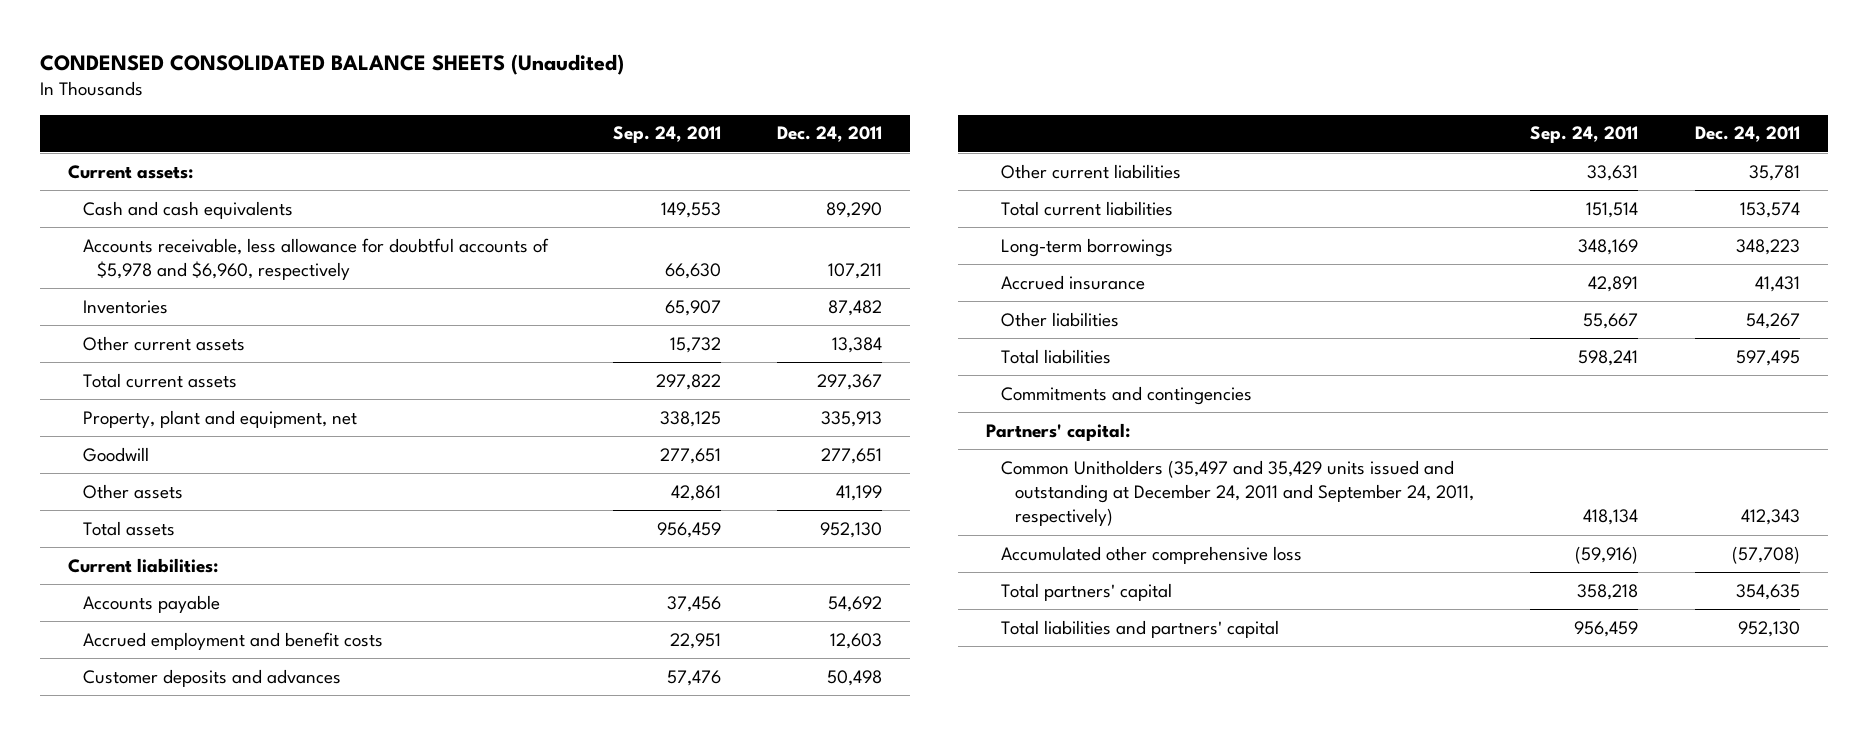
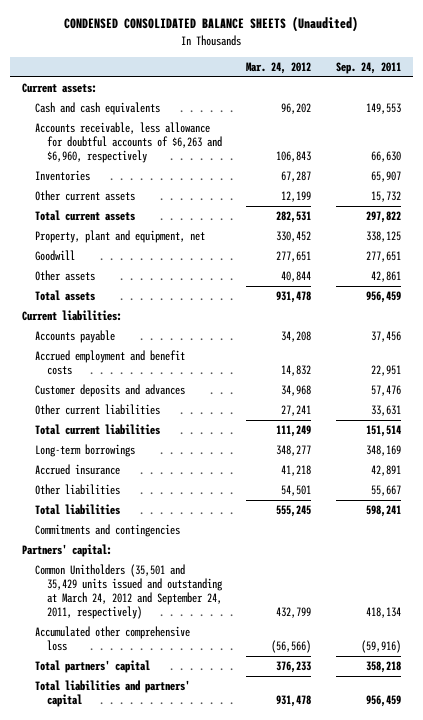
- | Sep. 24, 2011 | Dec. 24, 2011
+ | Mar. 24, 2012 | Sep. 24, 2011
- Accounts receivable, less allowance for doubtful accounts of $5,978 and $6,960, respectively | 66,630 | 107,211
+ Accounts receivable, less allowance for doubtful accounts of $6,263 and $6,960, respectively | 106,843 | 66,630
- Common Unitholders (35,497 and 35,429 units issued and outstanding at December 24, 2011 and September 24, 2011, respectively) | 418,134 | 412,343
+ Common Unitholders (35,501 and 35,429 units issued and outstanding at March 24, 2012 and September 24, 2011, respectively) | 432,799 | 418,134

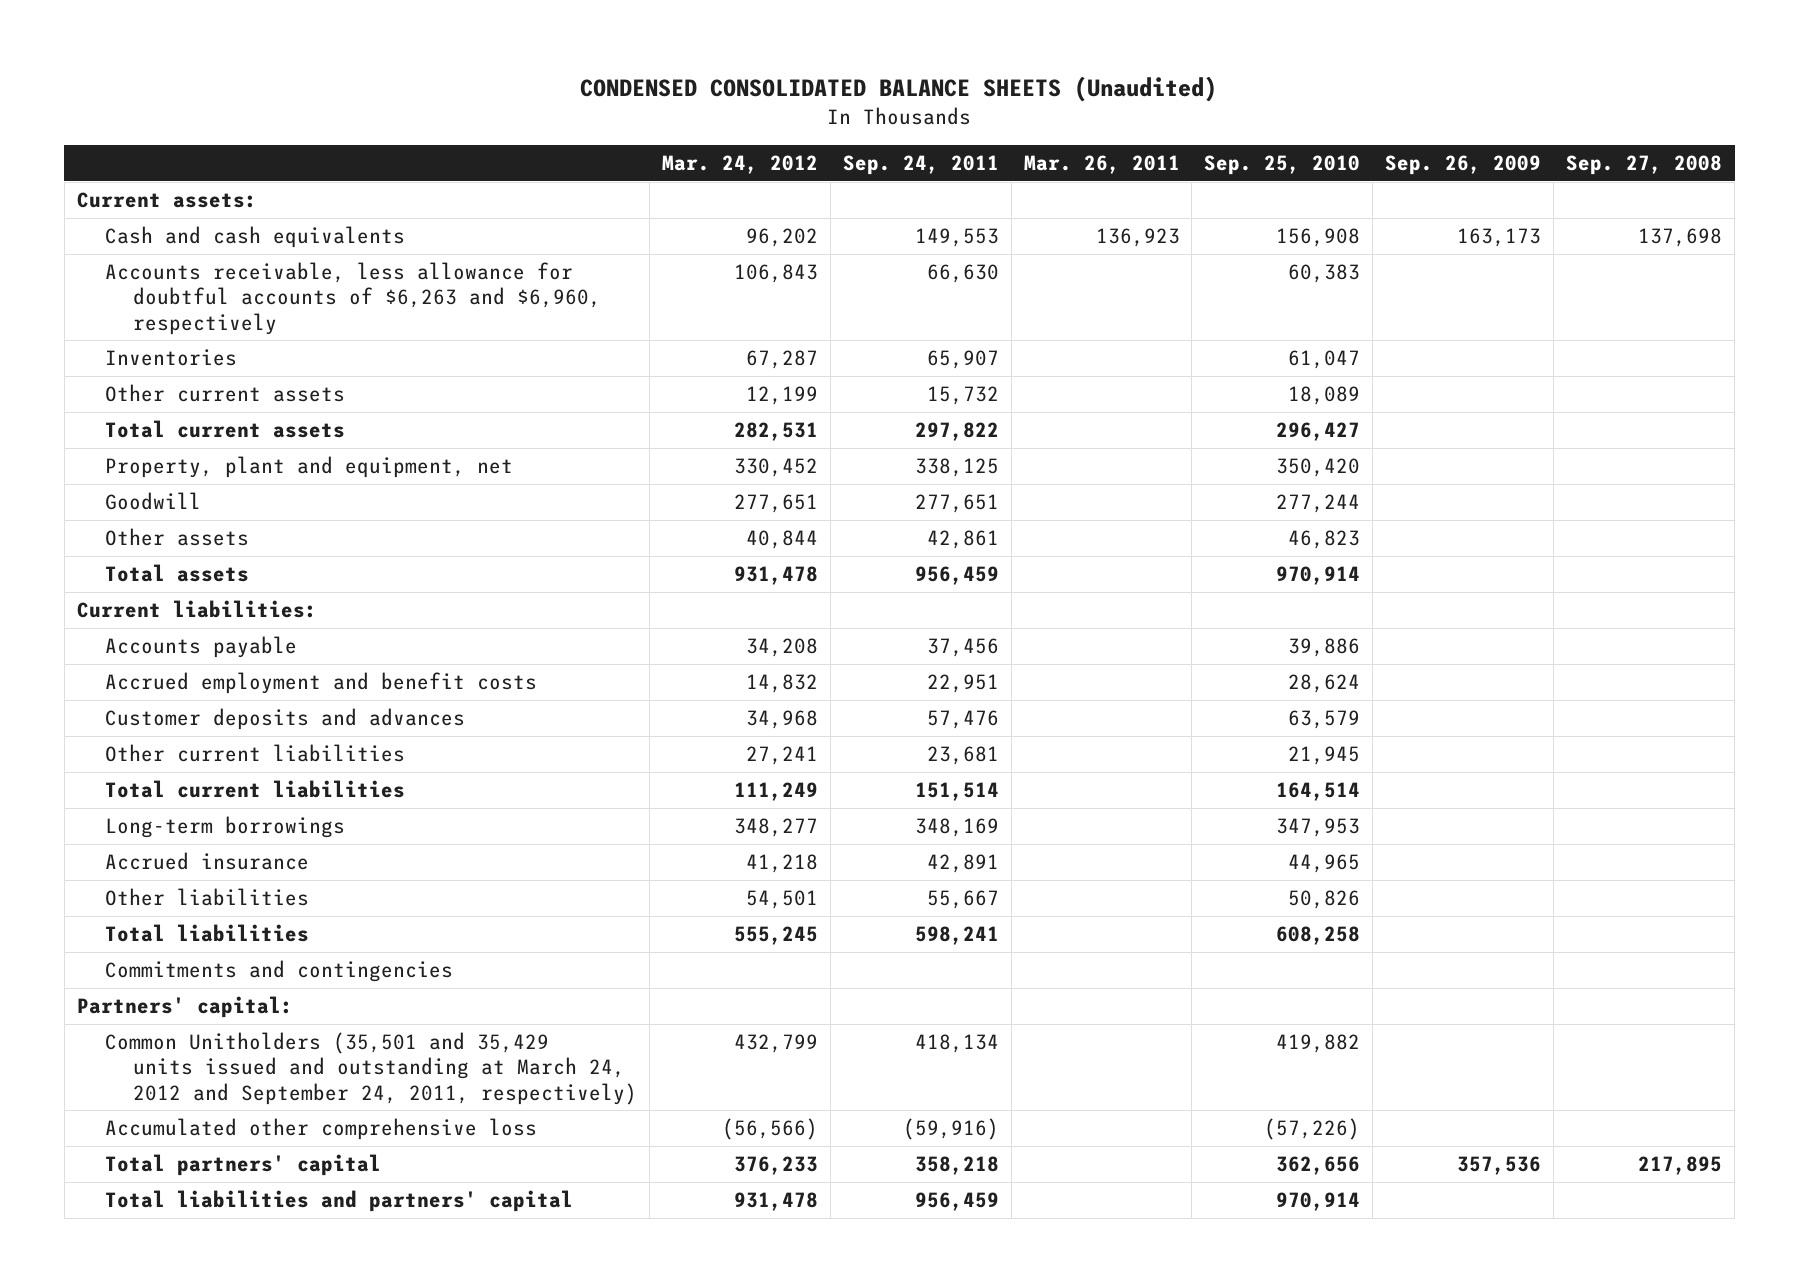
- | Mar. 24, 2012 | Sep. 24, 2011
+ | Mar. 24, 2012 | Sep. 24, 2011 | Mar. 26, 2011 | Sep. 25, 2010 | Sep. 26, 2009 | Sep. 27, 2008
- Other current liabilities | 27,241 | 33,631
+ Other current liabilities | 27,241 | 23,681 | | 21,945 | |

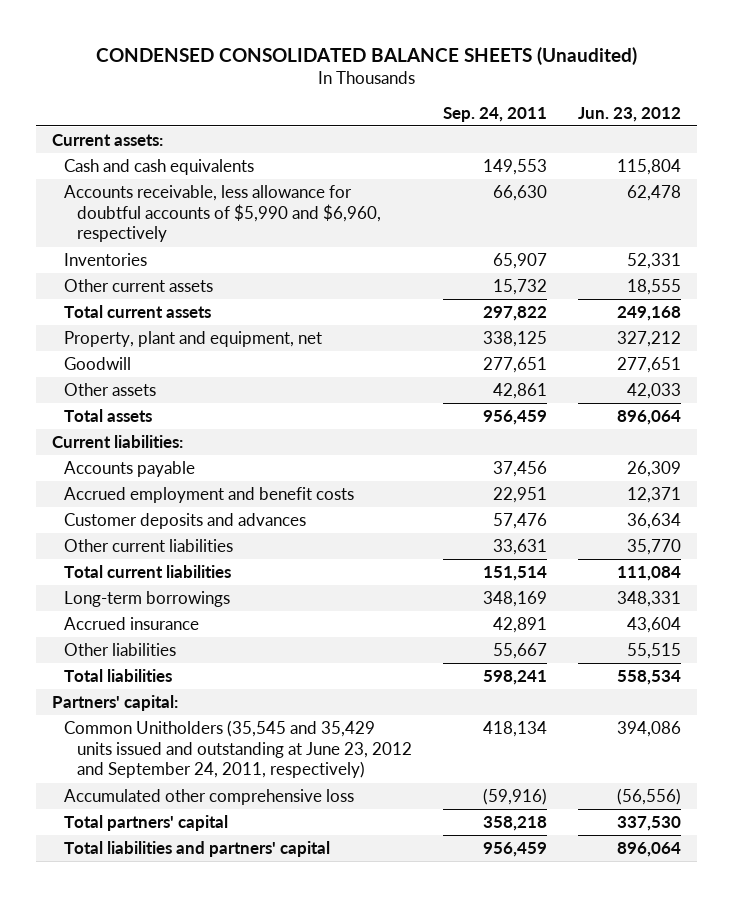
- | Mar. 24, 2012 | Sep. 24, 2011 | Mar. 26, 2011 | Sep. 25, 2010 | Sep. 26, 2009 | Sep. 27, 2008
+ | Sep. 24, 2011 | Jun. 23, 2012
- Accounts receivable, less allowance for doubtful accounts of $6,263 and $6,960, respectively | 106,843 | 66,630 | | 60,383 | |
+ Accounts receivable, less allowance for doubtful accounts of $5,990 and $6,960, respectively | 66,630 | 62,478
- Other current liabilities | 27,241 | 23,681 | | 21,945 | |
+ Other current liabilities | 33,631 | 35,770
- Commitments and contingencies
- Common Unitholders (35,501 and 35,429 units issued and outstanding at March 24, 2012 and September 24, 2011, respectively) | 432,799 | 418,134 | | 419,882 | |
+ Common Unitholders (35,545 and 35,429 units issued and outstanding at June 23, 2012 and September 24, 2011, respectively) | 418,134 | 394,086

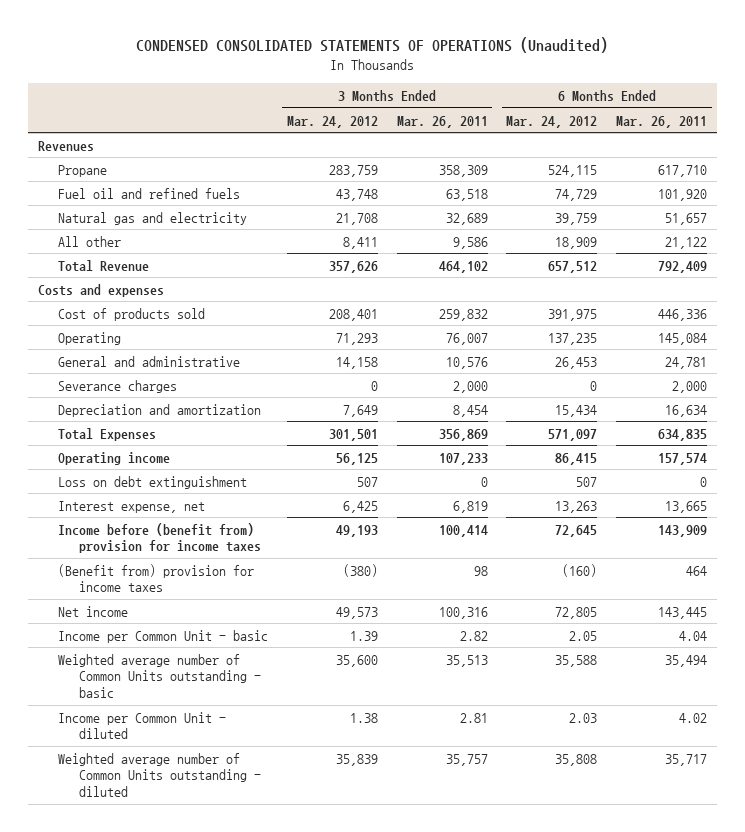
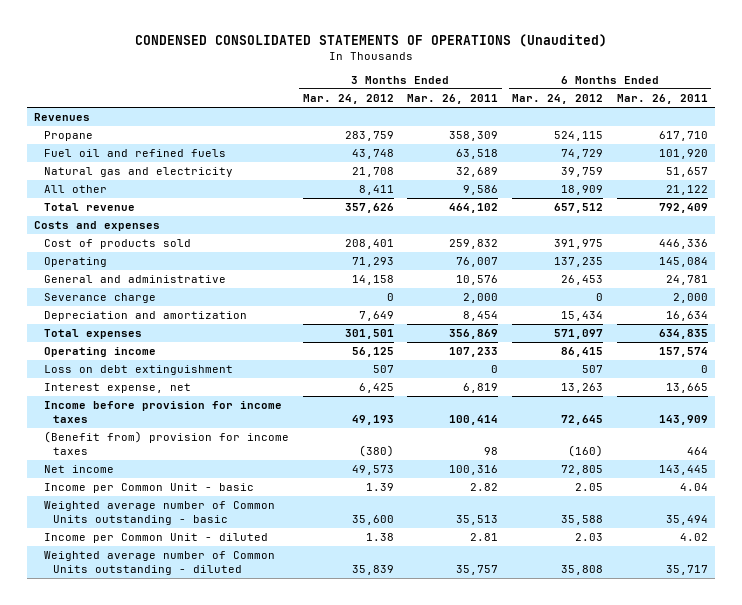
- Total Revenue | 357,626 | 464,102 | 657,512 | 792,409
+ Total revenue | 357,626 | 464,102 | 657,512 | 792,409
- Severance charges | 0 | 2,000 | 0 | 2,000
+ Severance charge | 0 | 2,000 | 0 | 2,000
- Total Expenses | 301,501 | 356,869 | 571,097 | 634,835
+ Total expenses | 301,501 | 356,869 | 571,097 | 634,835
- Income before (benefit from) provision for income taxes | 49,193 | 100,414 | 72,645 | 143,909
+ Income before provision for income taxes | 49,193 | 100,414 | 72,645 | 143,909

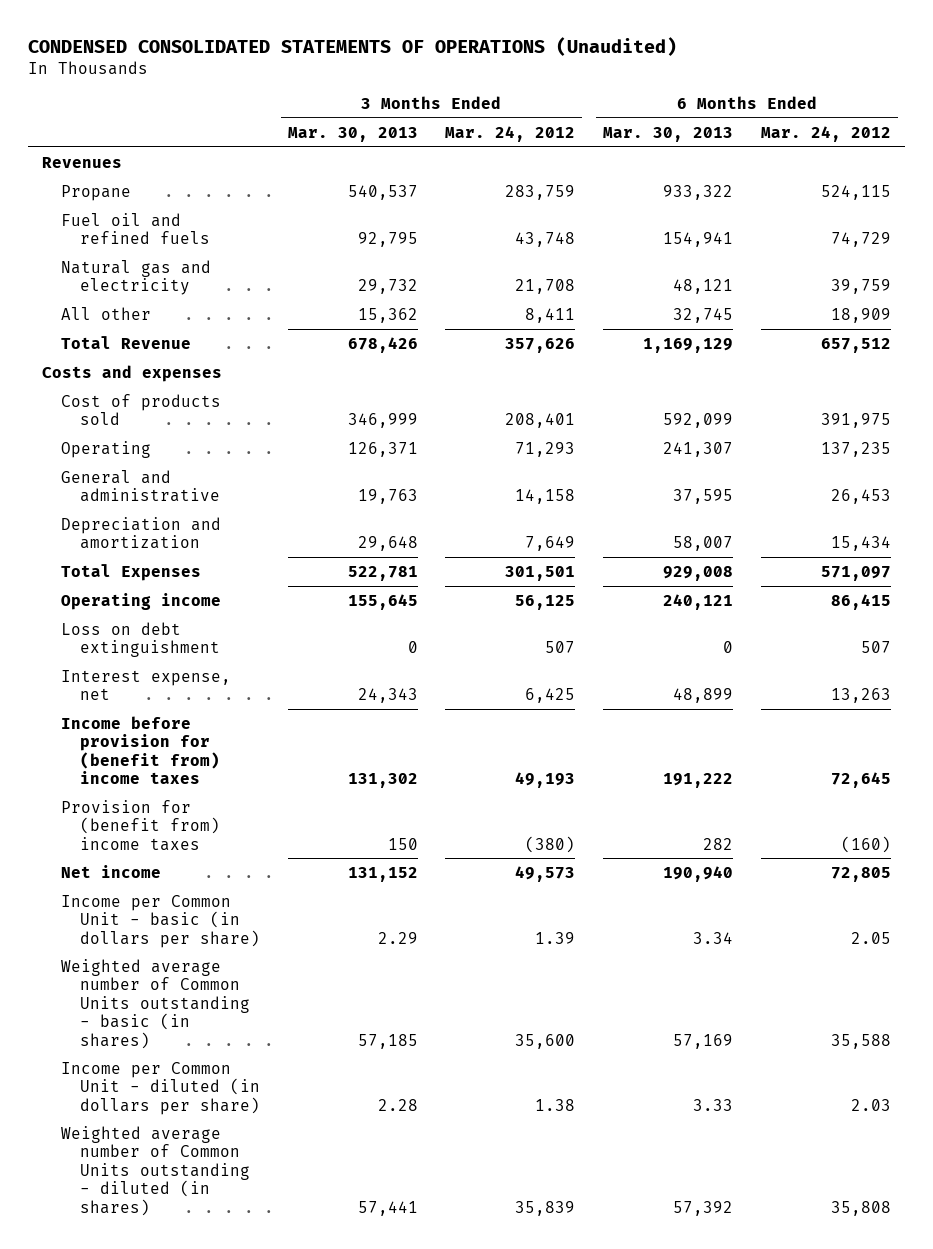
- | 3 Months Ended Mar. 24, 2012 | 3 Months Ended Mar. 26, 2011 | 6 Months Ended Mar. 24, 2012 | 6 Months Ended Mar. 26, 2011
+ | 3 Months Ended Mar. 30, 2013 | 3 Months Ended Mar. 24, 2012 | 6 Months Ended Mar. 30, 2013 | 6 Months Ended Mar. 24, 2012
- Total revenue | 357,626 | 464,102 | 657,512 | 792,409
+ Total Revenue | 678,426 | 357,626 | 1,169,129 | 657,512
- Severance charge | 0 | 2,000 | 0 | 2,000
- Total expenses | 301,501 | 356,869 | 571,097 | 634,835
+ Total Expenses | 522,781 | 301,501 | 929,008 | 571,097
- Income before provision for income taxes | 49,193 | 100,414 | 72,645 | 143,909
- (Benefit from) provision for income taxes | (380) | 98 | (160) | 464
+ Income before provision for (benefit from) income taxes | 131,302 | 49,193 | 191,222 | 72,645
+ Provision for (benefit from) income taxes | 150 | (380) | 282 | (160)
- Income per Common Unit - basic | 1.39 | 2.82 | 2.05 | 4.04
- Weighted average number of Common Units outstanding - basic | 35,600 | 35,513 | 35,588 | 35,494
- Income per Common Unit - diluted | 1.38 | 2.81 | 2.03 | 4.02
- Weighted average number of Common Units outstanding - diluted | 35,839 | 35,757 | 35,808 | 35,717
+ Income per Common Unit - basic (in dollars per share) | 2.29 | 1.39 | 3.34 | 2.05
+ Weighted average number of Common Units outstanding - basic (in shares) | 57,185 | 35,600 | 57,169 | 35,588
+ Income per Common Unit - diluted (in dollars per share) | 2.28 | 1.38 | 3.33 | 2.03
+ Weighted average number of Common Units outstanding - diluted (in shares) | 57,441 | 35,839 | 57,392 | 35,808

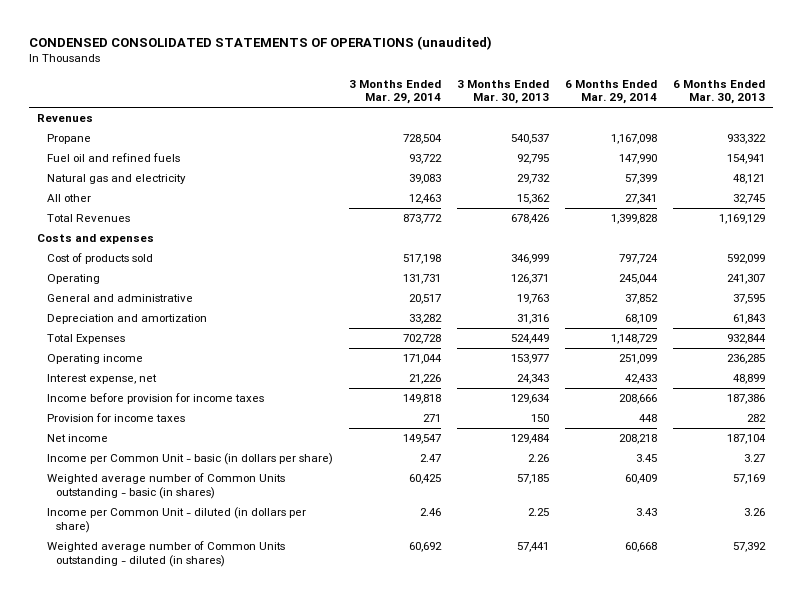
- CONDENSED CONSOLIDATED STATEMENTS OF OPERATIONS (Unaudited)
+ CONDENSED CONSOLIDATED STATEMENTS OF OPERATIONS (unaudited)
- | 3 Months Ended Mar. 30, 2013 | 3 Months Ended Mar. 24, 2012 | 6 Months Ended Mar. 30, 2013 | 6 Months Ended Mar. 24, 2012
+ | 3 Months Ended Mar. 29, 2014 | 3 Months Ended Mar. 30, 2013 | 6 Months Ended Mar. 29, 2014 | 6 Months Ended Mar. 30, 2013
- Total Revenue | 678,426 | 357,626 | 1,169,129 | 657,512
+ Total Revenues | 873,772 | 678,426 | 1,399,828 | 1,169,129
- Depreciation and amortization | 29,648 | 7,649 | 58,007 | 15,434
- Total Expenses | 522,781 | 301,501 | 929,008 | 571,097
- Operating income | 155,645 | 56,125 | 240,121 | 86,415
- Loss on debt extinguishment | 0 | 507 | 0 | 507
+ Depreciation and amortization | 33,282 | 31,316 | 68,109 | 61,843
+ Total Expenses | 702,728 | 524,449 | 1,148,729 | 932,844
+ Operating income | 171,044 | 153,977 | 251,099 | 236,285
- Income before provision for (benefit from) income taxes | 131,302 | 49,193 | 191,222 | 72,645
- Provision for (benefit from) income taxes | 150 | (380) | 282 | (160)
- Net income | 131,152 | 49,573 | 190,940 | 72,805
- Income per Common Unit - basic (in dollars per share) | 2.29 | 1.39 | 3.34 | 2.05
+ Income before provision for income taxes | 149,818 | 129,634 | 208,666 | 187,386
+ Provision for income taxes | 271 | 150 | 448 | 282
+ Net income | 149,547 | 129,484 | 208,218 | 187,104
+ Income per Common Unit - basic (in dollars per share) | 2.47 | 2.26 | 3.45 | 3.27
- Income per Common Unit - diluted (in dollars per share) | 2.28 | 1.38 | 3.33 | 2.03
+ Income per Common Unit - diluted (in dollars per share) | 2.46 | 2.25 | 3.43 | 3.26

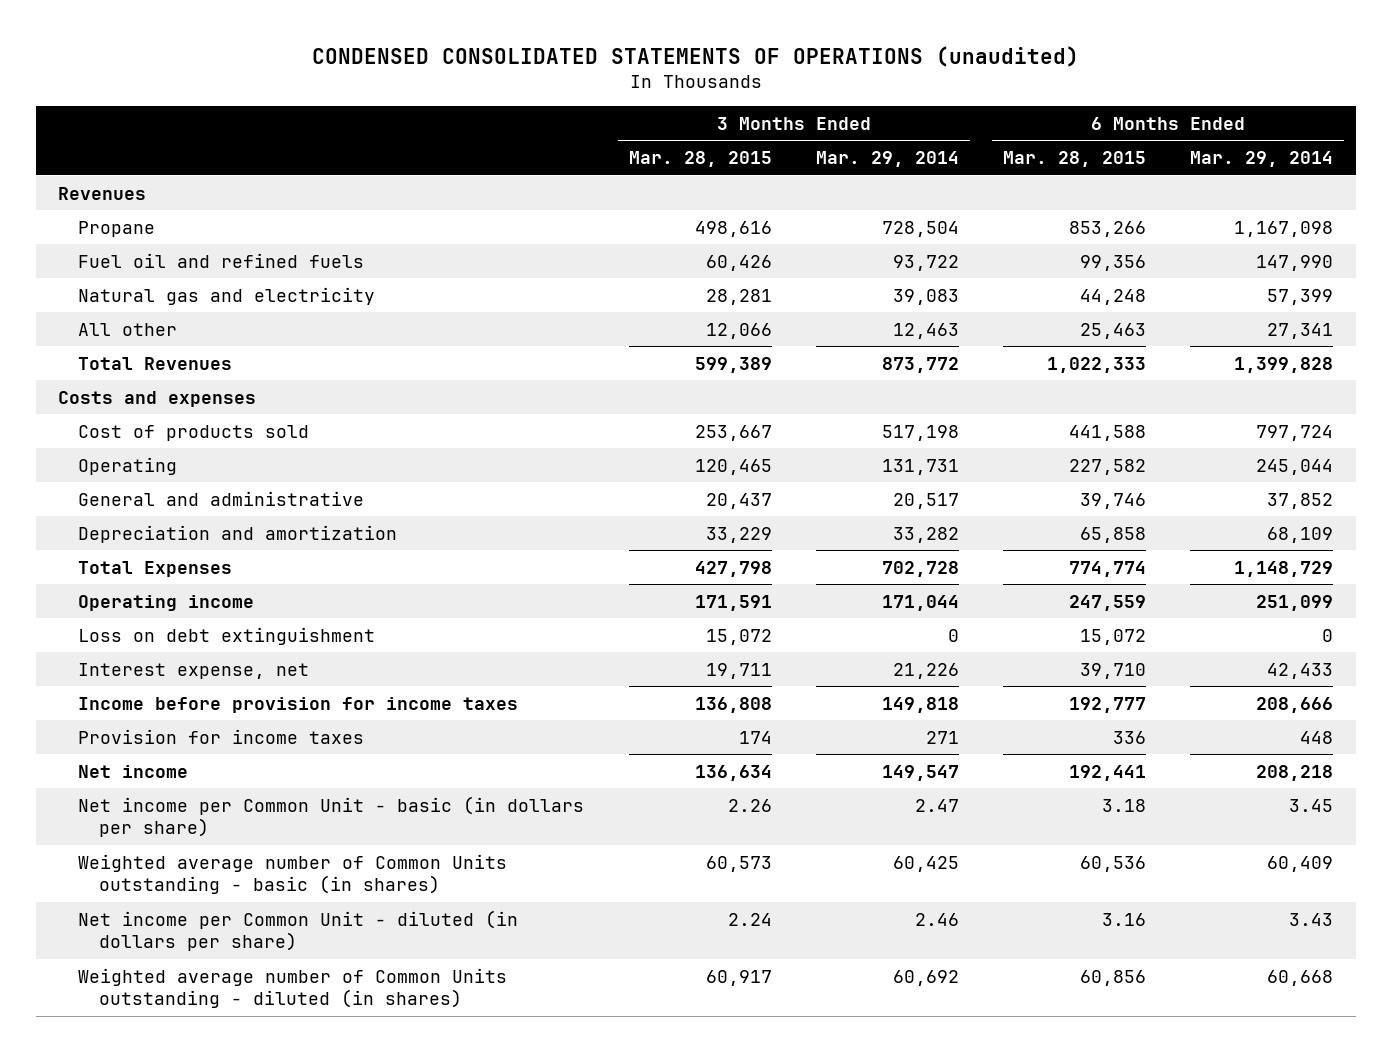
- | 3 Months Ended Mar. 29, 2014 | 3 Months Ended Mar. 30, 2013 | 6 Months Ended Mar. 29, 2014 | 6 Months Ended Mar. 30, 2013
+ | 3 Months Ended Mar. 28, 2015 | 3 Months Ended Mar. 29, 2014 | 6 Months Ended Mar. 28, 2015 | 6 Months Ended Mar. 29, 2014
+ Loss on debt extinguishment | 15,072 | 0 | 15,072 | 0
- Income per Common Unit - basic (in dollars per share) | 2.47 | 2.26 | 3.45 | 3.27
+ Net income per Common Unit - basic (in dollars per share) | 2.26 | 2.47 | 3.18 | 3.45
- Income per Common Unit - diluted (in dollars per share) | 2.46 | 2.25 | 3.43 | 3.26
+ Net income per Common Unit - diluted (in dollars per share) | 2.24 | 2.46 | 3.16 | 3.43

